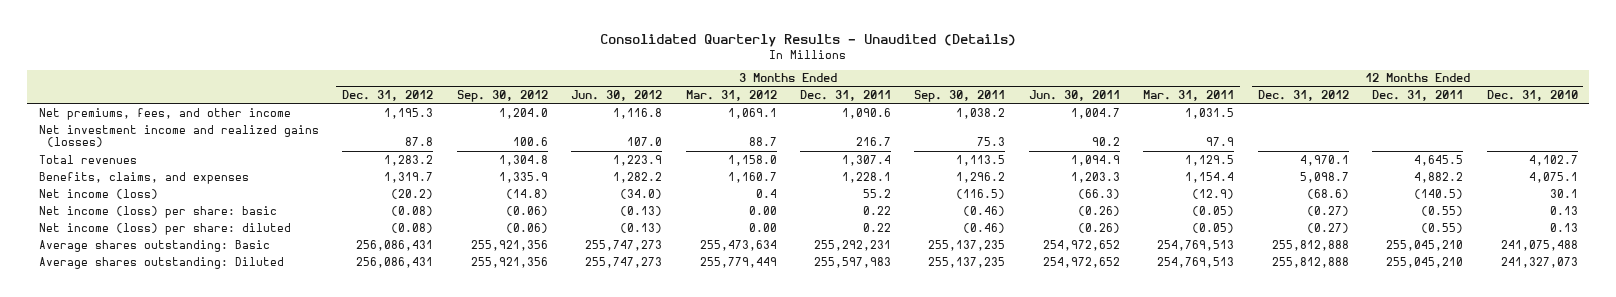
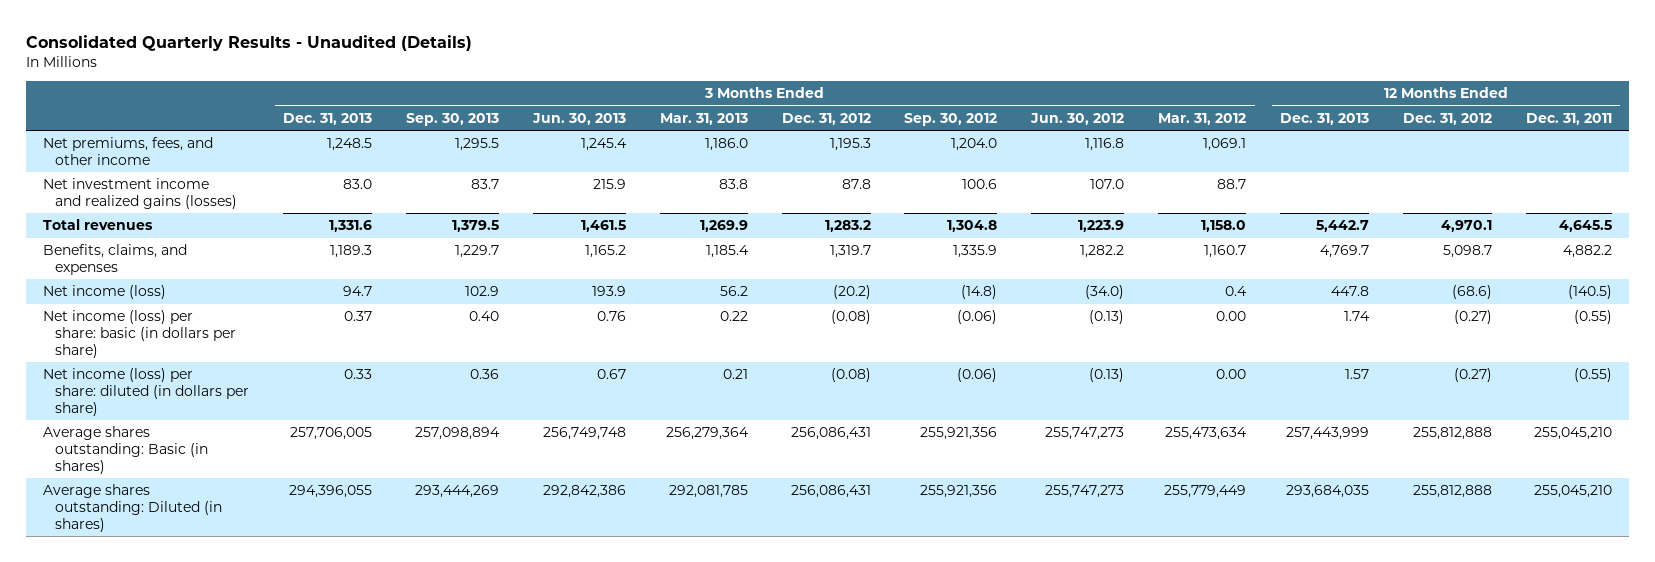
- | 3 Months Ended Dec. 31, 2012 | 3 Months Ended Sep. 30, 2012 | 3 Months Ended Jun. 30, 2012 | 3 Months Ended Mar. 31, 2012 | 3 Months Ended Dec. 31, 2011 | 3 Months Ended Sep. 30, 2011 | 3 Months Ended Jun. 30, 2011 | 3 Months Ended Mar. 31, 2011 | 12 Months Ended Dec. 31, 2012 | 12 Months Ended Dec. 31, 2011 | 12 Months Ended Dec. 31, 2010
+ | 3 Months Ended Dec. 31, 2013 | 3 Months Ended Sep. 30, 2013 | 3 Months Ended Jun. 30, 2013 | 3 Months Ended Mar. 31, 2013 | 3 Months Ended Dec. 31, 2012 | 3 Months Ended Sep. 30, 2012 | 3 Months Ended Jun. 30, 2012 | 3 Months Ended Mar. 31, 2012 | 12 Months Ended Dec. 31, 2013 | 12 Months Ended Dec. 31, 2012 | 12 Months Ended Dec. 31, 2011
- Net income (loss) per share: basic | (0.08) | (0.06) | (0.13) | 0.00 | 0.22 | (0.46) | (0.26) | (0.05) | (0.27) | (0.55) | 0.13
- Net income (loss) per share: diluted | (0.08) | (0.06) | (0.13) | 0.00 | 0.22 | (0.46) | (0.26) | (0.05) | (0.27) | (0.55) | 0.13
- Average shares outstanding: Basic | 256,086,431 | 255,921,356 | 255,747,273 | 255,473,634 | 255,292,231 | 255,137,235 | 254,972,652 | 254,769,513 | 255,812,888 | 255,045,210 | 241,075,488
- Average shares outstanding: Diluted | 256,086,431 | 255,921,356 | 255,747,273 | 255,779,449 | 255,597,983 | 255,137,235 | 254,972,652 | 254,769,513 | 255,812,888 | 255,045,210 | 241,327,073
+ Net income (loss) per share: basic (in dollars per share) | 0.37 | 0.40 | 0.76 | 0.22 | (0.08) | (0.06) | (0.13) | 0.00 | 1.74 | (0.27) | (0.55)
+ Net income (loss) per share: diluted (in dollars per share) | 0.33 | 0.36 | 0.67 | 0.21 | (0.08) | (0.06) | (0.13) | 0.00 | 1.57 | (0.27) | (0.55)
+ Average shares outstanding: Basic (in shares) | 257,706,005 | 257,098,894 | 256,749,748 | 256,279,364 | 256,086,431 | 255,921,356 | 255,747,273 | 255,473,634 | 257,443,999 | 255,812,888 | 255,045,210
+ Average shares outstanding: Diluted (in shares) | 294,396,055 | 293,444,269 | 292,842,386 | 292,081,785 | 256,086,431 | 255,921,356 | 255,747,273 | 255,779,449 | 293,684,035 | 255,812,888 | 255,045,210

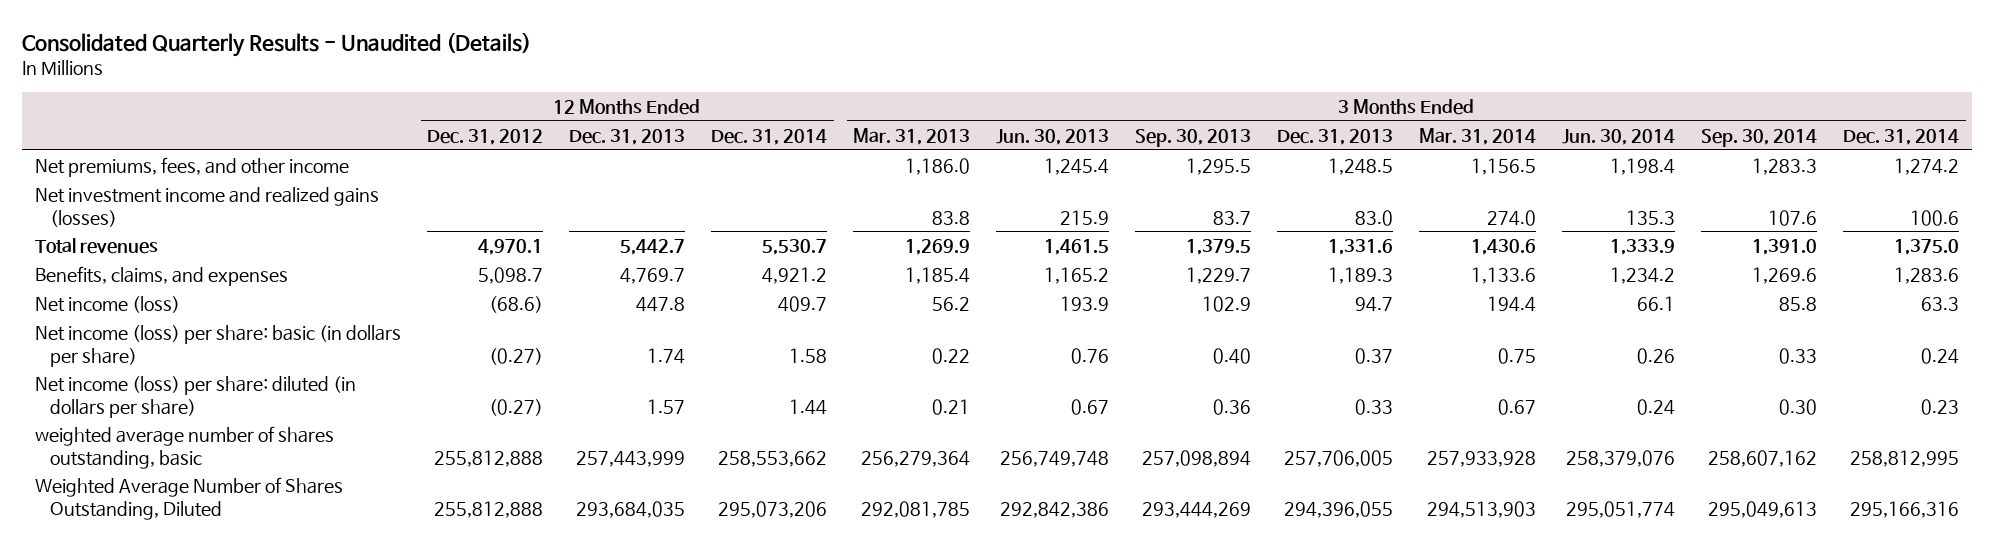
- | 3 Months Ended Dec. 31, 2013 | 3 Months Ended Sep. 30, 2013 | 3 Months Ended Jun. 30, 2013 | 3 Months Ended Mar. 31, 2013 | 3 Months Ended Dec. 31, 2012 | 3 Months Ended Sep. 30, 2012 | 3 Months Ended Jun. 30, 2012 | 3 Months Ended Mar. 31, 2012 | 12 Months Ended Dec. 31, 2013 | 12 Months Ended Dec. 31, 2012 | 12 Months Ended Dec. 31, 2011
+ | 12 Months Ended Dec. 31, 2012 | 12 Months Ended Dec. 31, 2013 | 12 Months Ended Dec. 31, 2014 | 3 Months Ended Mar. 31, 2013 | 3 Months Ended Jun. 30, 2013 | 3 Months Ended Sep. 30, 2013 | 3 Months Ended Dec. 31, 2013 | 3 Months Ended Mar. 31, 2014 | 3 Months Ended Jun. 30, 2014 | 3 Months Ended Sep. 30, 2014 | 3 Months Ended Dec. 31, 2014
- Average shares outstanding: Basic (in shares) | 257,706,005 | 257,098,894 | 256,749,748 | 256,279,364 | 256,086,431 | 255,921,356 | 255,747,273 | 255,473,634 | 257,443,999 | 255,812,888 | 255,045,210
- Average shares outstanding: Diluted (in shares) | 294,396,055 | 293,444,269 | 292,842,386 | 292,081,785 | 256,086,431 | 255,921,356 | 255,747,273 | 255,779,449 | 293,684,035 | 255,812,888 | 255,045,210
+ weighted average number of shares outstanding, basic | 255,812,888 | 257,443,999 | 258,553,662 | 256,279,364 | 256,749,748 | 257,098,894 | 257,706,005 | 257,933,928 | 258,379,076 | 258,607,162 | 258,812,995
+ Weighted Average Number of Shares Outstanding, Diluted | 255,812,888 | 293,684,035 | 295,073,206 | 292,081,785 | 292,842,386 | 293,444,269 | 294,396,055 | 294,513,903 | 295,051,774 | 295,049,613 | 295,166,316

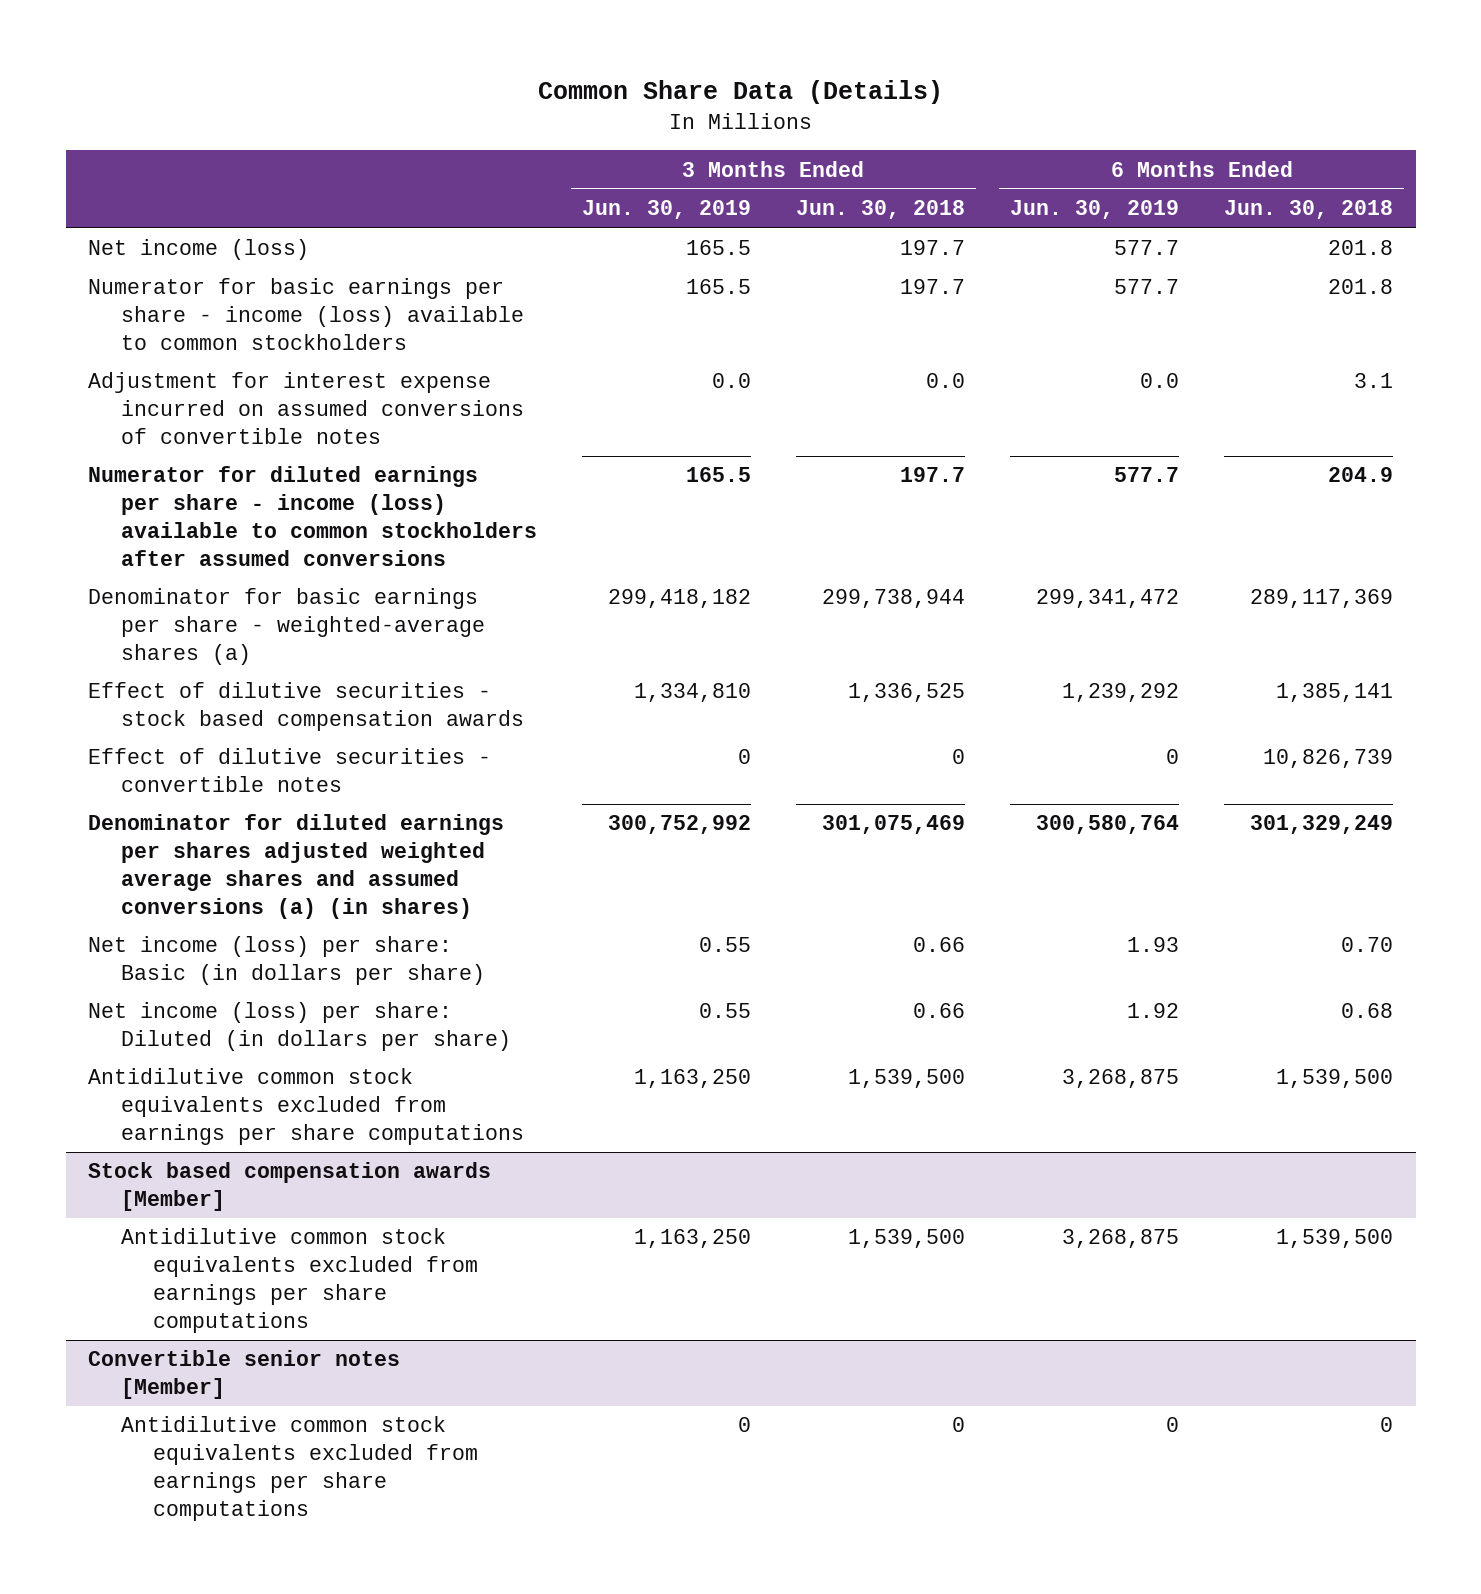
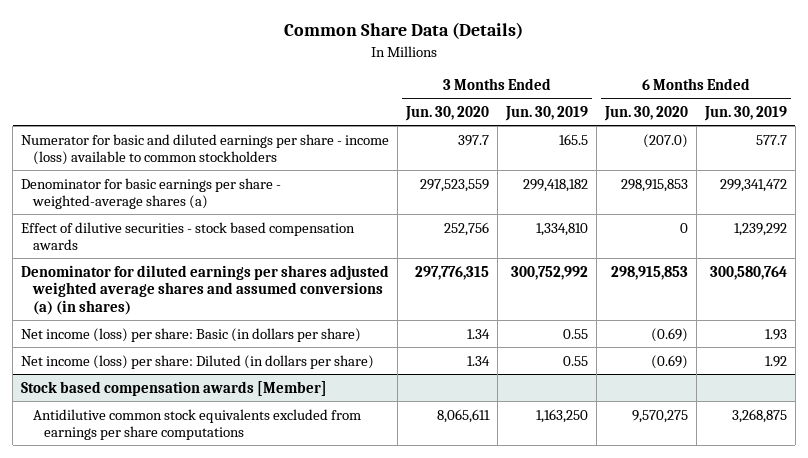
- | 3 Months Ended Jun. 30, 2019 | 3 Months Ended Jun. 30, 2018 | 6 Months Ended Jun. 30, 2019 | 6 Months Ended Jun. 30, 2018
+ | 3 Months Ended Jun. 30, 2020 | 3 Months Ended Jun. 30, 2019 | 6 Months Ended Jun. 30, 2020 | 6 Months Ended Jun. 30, 2019
- Net income (loss) | 165.5 | 197.7 | 577.7 | 201.8
- Numerator for basic earnings per share - income (loss) available to common stockholders | 165.5 | 197.7 | 577.7 | 201.8
- Adjustment for interest expense incurred on assumed conversions of convertible notes | 0.0 | 0.0 | 0.0 | 3.1
- Numerator for diluted earnings per share - income (loss) available to common stockholders after assumed conversions | 165.5 | 197.7 | 577.7 | 204.9
+ Numerator for basic and diluted earnings per share - income (loss) available to common stockholders | 397.7 | 165.5 | (207.0) | 577.7
- Effect of dilutive securities - convertible notes | 0 | 0 | 0 | 10,826,739
- Antidilutive common stock equivalents excluded from earnings per share computations | 1,163,250 | 1,539,500 | 3,268,875 | 1,539,500
- Convertible senior notes [Member]
- Antidilutive common stock equivalents excluded from earnings per share computations | 0 | 0 | 0 | 0

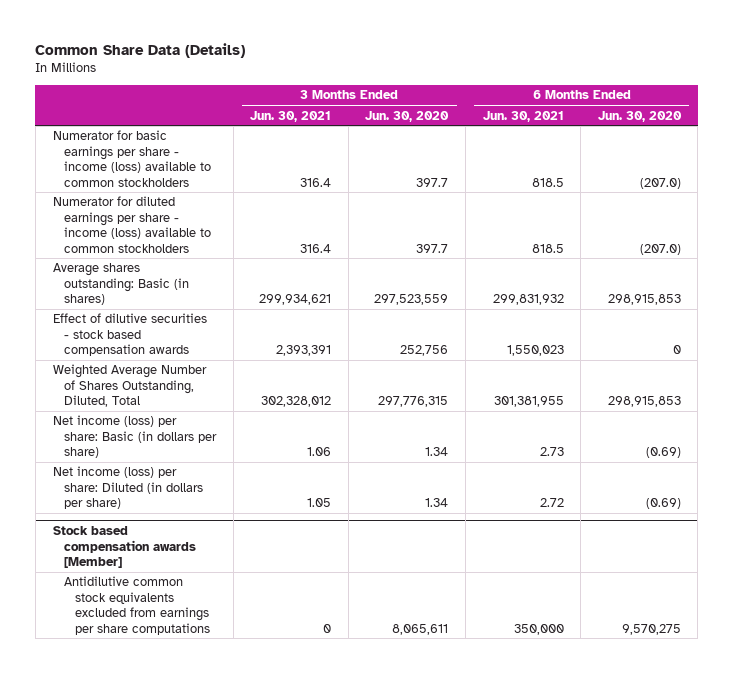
- | 3 Months Ended Jun. 30, 2020 | 3 Months Ended Jun. 30, 2019 | 6 Months Ended Jun. 30, 2020 | 6 Months Ended Jun. 30, 2019
+ | 3 Months Ended Jun. 30, 2021 | 3 Months Ended Jun. 30, 2020 | 6 Months Ended Jun. 30, 2021 | 6 Months Ended Jun. 30, 2020
- Numerator for basic and diluted earnings per share - income (loss) available to common stockholders | 397.7 | 165.5 | (207.0) | 577.7
- Denominator for basic earnings per share - weighted-average shares (a) | 297,523,559 | 299,418,182 | 298,915,853 | 299,341,472
+ Numerator for basic earnings per share - income (loss) available to common stockholders | 316.4 | 397.7 | 818.5 | (207.0)
+ Numerator for diluted earnings per share - income (loss) available to common stockholders | 316.4 | 397.7 | 818.5 | (207.0)
+ Average shares outstanding: Basic (in shares) | 299,934,621 | 297,523,559 | 299,831,932 | 298,915,853
- Denominator for diluted earnings per shares adjusted weighted average shares and assumed conversions (a) (in shares) | 297,776,315 | 300,752,992 | 298,915,853 | 300,580,764
+ Weighted Average Number of Shares Outstanding, Diluted, Total | 302,328,012 | 297,776,315 | 301,381,955 | 298,915,853

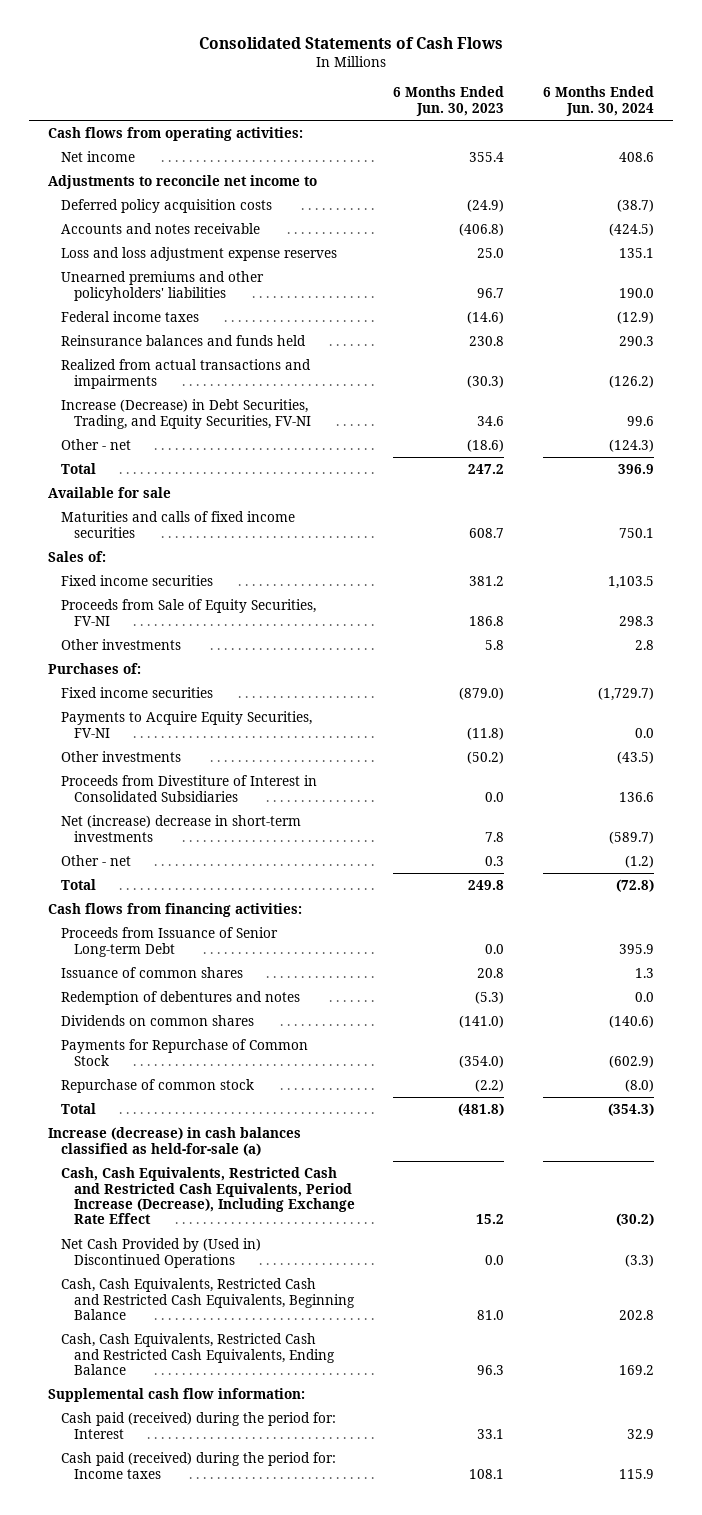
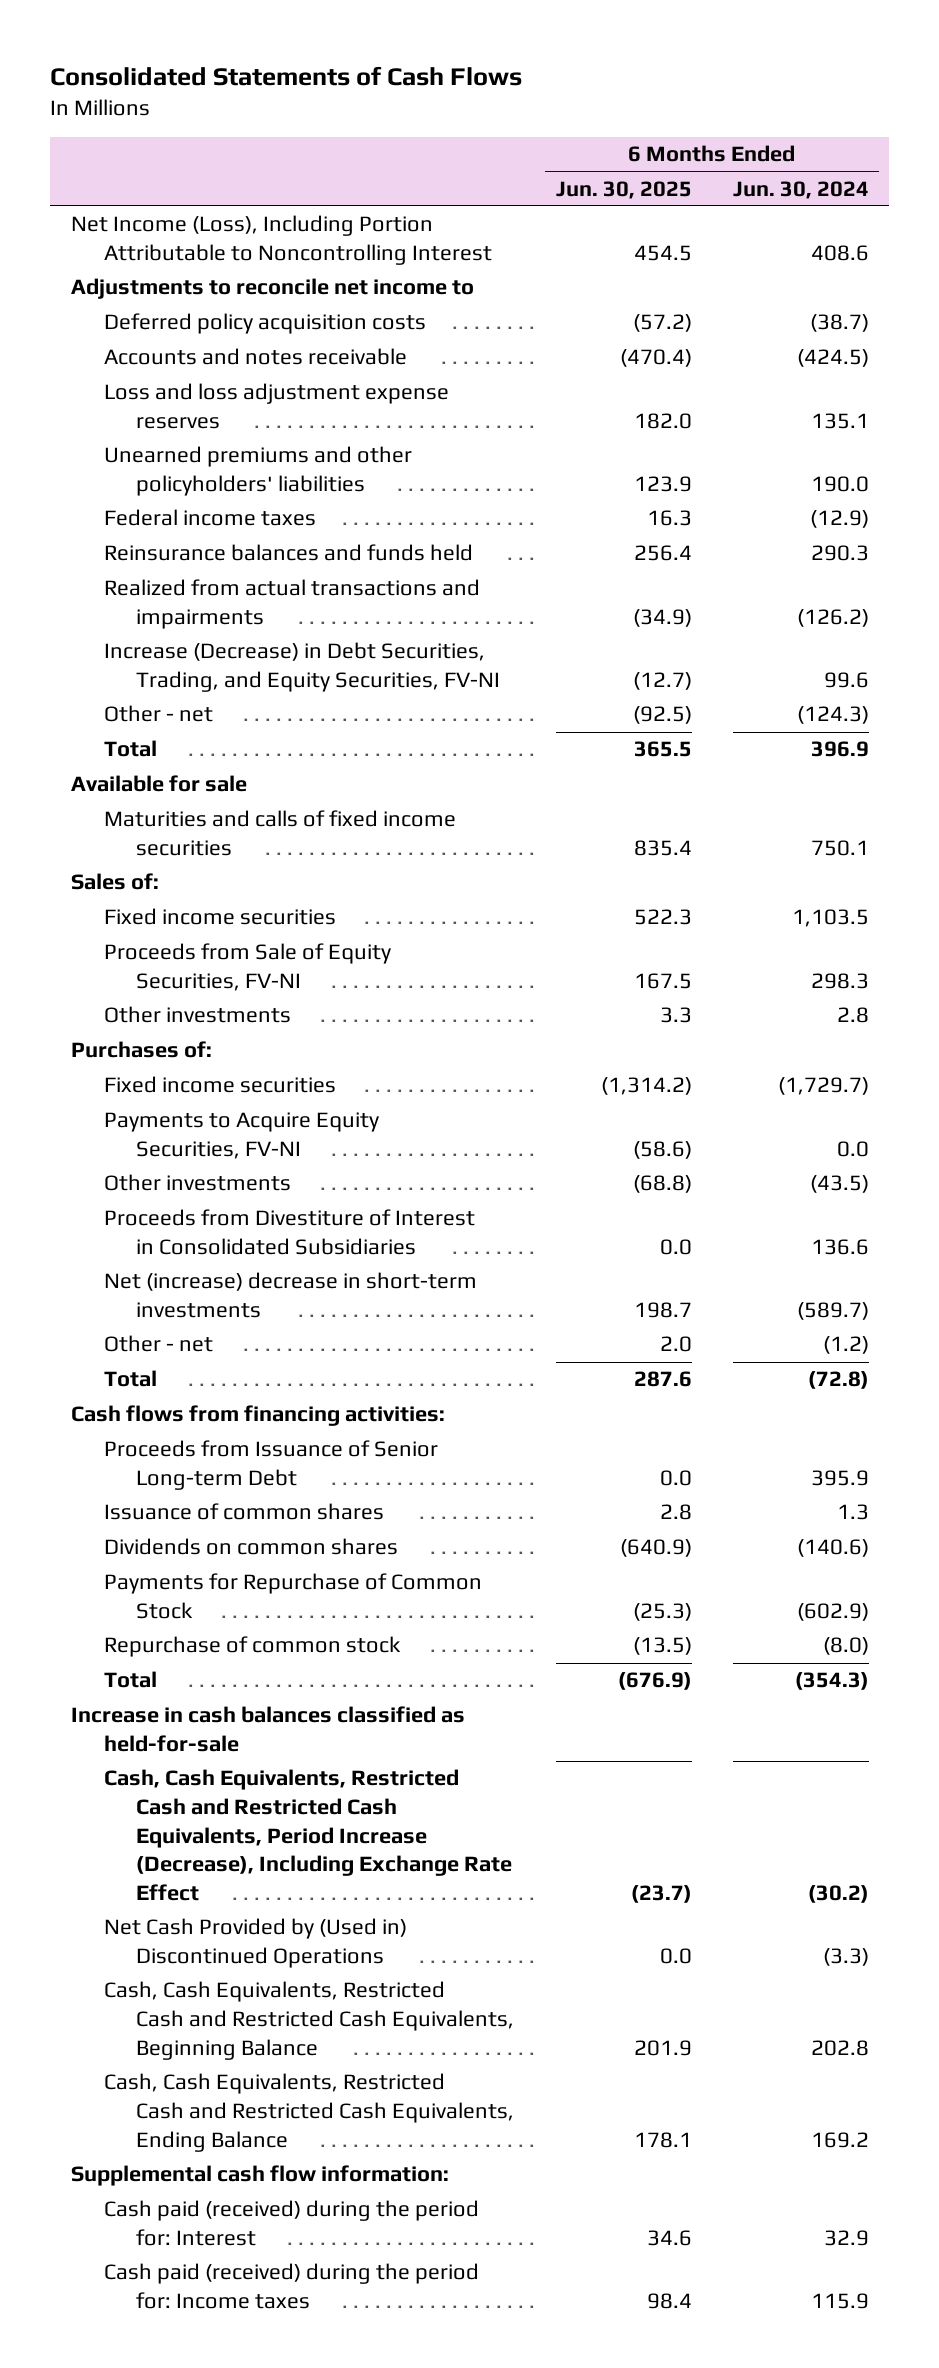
- | 6 Months Ended Jun. 30, 2023 | 6 Months Ended Jun. 30, 2024
+ | 6 Months Ended Jun. 30, 2025 | 6 Months Ended Jun. 30, 2024
- Cash flows from operating activities:
- Net income | 355.4 | 408.6
+ Net Income (Loss), Including Portion Attributable to Noncontrolling Interest | 454.5 | 408.6
- Redemption of debentures and notes | (5.3) | 0.0
- Increase (decrease) in cash balances classified as held-for-sale (a)
+ Increase in cash balances classified as held-for-sale

